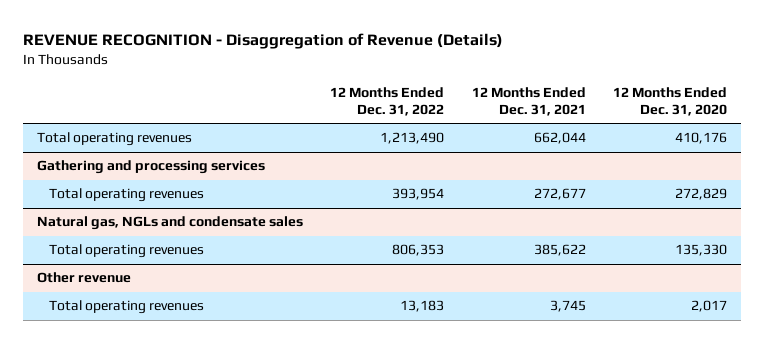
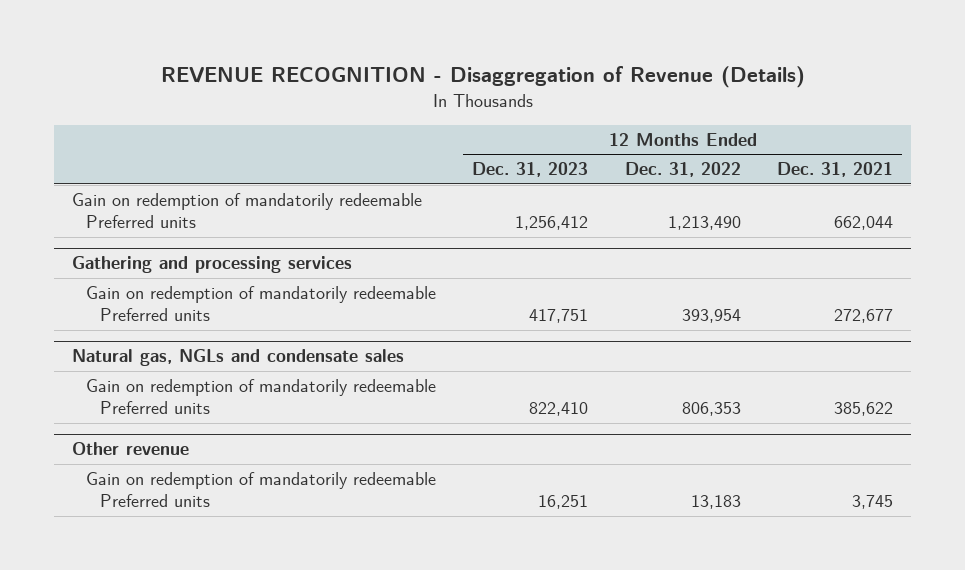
- | 12 Months Ended Dec. 31, 2022 | 12 Months Ended Dec. 31, 2021 | 12 Months Ended Dec. 31, 2020
+ | 12 Months Ended Dec. 31, 2023 | 12 Months Ended Dec. 31, 2022 | 12 Months Ended Dec. 31, 2021
- Total operating revenues | 1,213,490 | 662,044 | 410,176
+ Gain on redemption of mandatorily redeemable Preferred units | 1,256,412 | 1,213,490 | 662,044
@ Gathering and processing services
- Total operating revenues | 393,954 | 272,677 | 272,829
+ Gain on redemption of mandatorily redeemable Preferred units | 417,751 | 393,954 | 272,677
@ Natural gas, NGLs and condensate sales
- Total operating revenues | 806,353 | 385,622 | 135,330
+ Gain on redemption of mandatorily redeemable Preferred units | 822,410 | 806,353 | 385,622
@ Other revenue
- Total operating revenues | 13,183 | 3,745 | 2,017
+ Gain on redemption of mandatorily redeemable Preferred units | 16,251 | 13,183 | 3,745

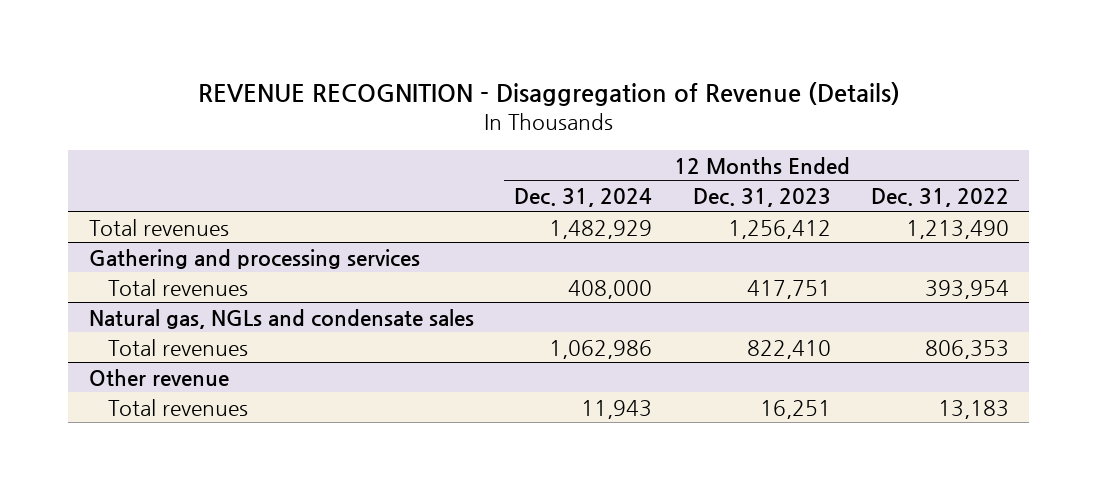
- | 12 Months Ended Dec. 31, 2023 | 12 Months Ended Dec. 31, 2022 | 12 Months Ended Dec. 31, 2021
+ | 12 Months Ended Dec. 31, 2024 | 12 Months Ended Dec. 31, 2023 | 12 Months Ended Dec. 31, 2022
- Gain on redemption of mandatorily redeemable Preferred units | 1,256,412 | 1,213,490 | 662,044
+ Total revenues | 1,482,929 | 1,256,412 | 1,213,490
@ Gathering and processing services
- Gain on redemption of mandatorily redeemable Preferred units | 417,751 | 393,954 | 272,677
+ Total revenues | 408,000 | 417,751 | 393,954
@ Natural gas, NGLs and condensate sales
- Gain on redemption of mandatorily redeemable Preferred units | 822,410 | 806,353 | 385,622
+ Total revenues | 1,062,986 | 822,410 | 806,353
@ Other revenue
- Gain on redemption of mandatorily redeemable Preferred units | 16,251 | 13,183 | 3,745
+ Total revenues | 11,943 | 16,251 | 13,183

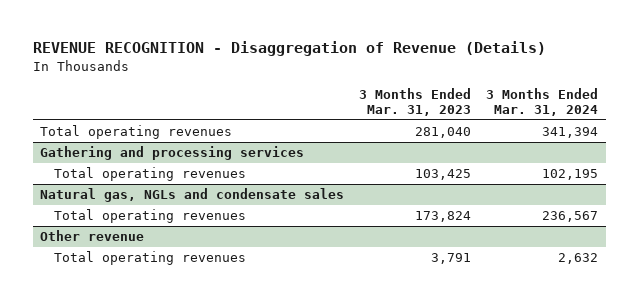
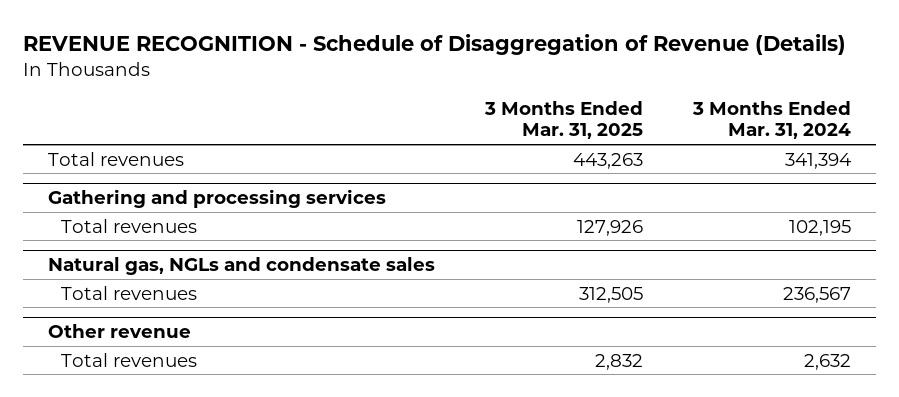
- REVENUE RECOGNITION - Disaggregation of Revenue (Details)
+ REVENUE RECOGNITION - Schedule of Disaggregation of Revenue (Details)
- | 3 Months Ended Mar. 31, 2023 | 3 Months Ended Mar. 31, 2024
+ | 3 Months Ended Mar. 31, 2025 | 3 Months Ended Mar. 31, 2024
- Total operating revenues | 281,040 | 341,394
+ Total revenues | 443,263 | 341,394
@ Gathering and processing services
- Total operating revenues | 103,425 | 102,195
+ Total revenues | 127,926 | 102,195
@ Natural gas, NGLs and condensate sales
- Total operating revenues | 173,824 | 236,567
+ Total revenues | 312,505 | 236,567
@ Other revenue
- Total operating revenues | 3,791 | 2,632
+ Total revenues | 2,832 | 2,632

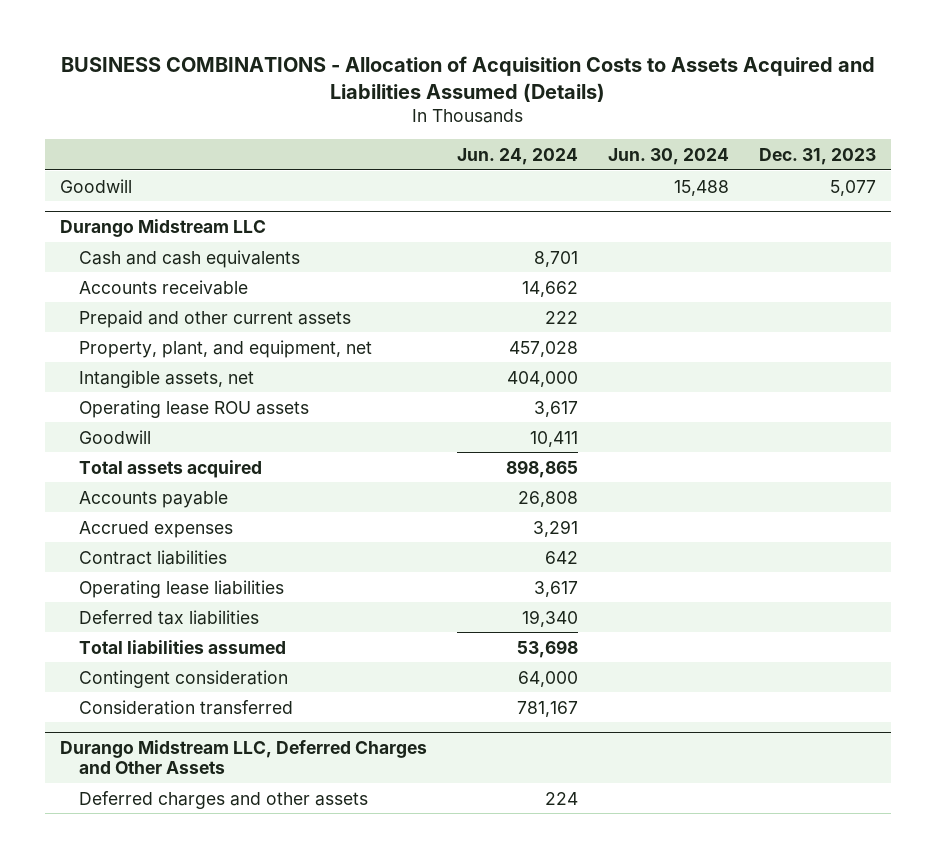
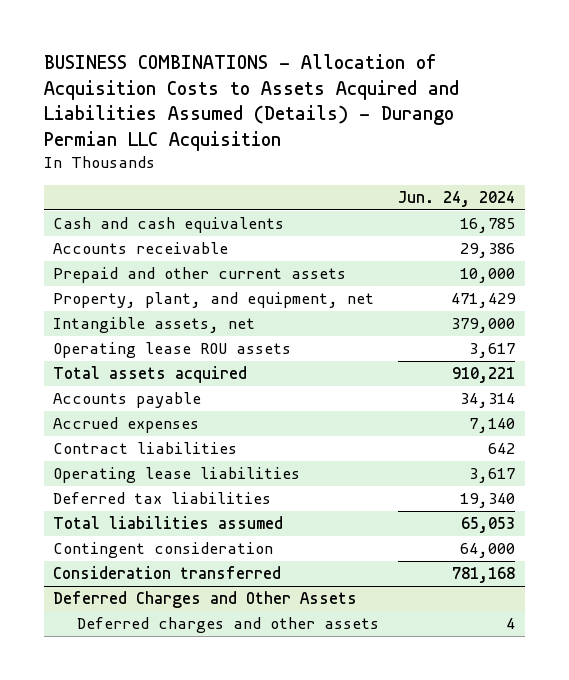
- BUSINESS COMBINATIONS - Allocation of Acquisition Costs to Assets Acquired and Liabilities Assumed (Details)
+ BUSINESS COMBINATIONS - Allocation of Acquisition Costs to Assets Acquired and Liabilities Assumed (Details) - Durango Permian LLC Acquisition
- | Jun. 24, 2024 | Jun. 30, 2024 | Dec. 31, 2023
+ | Jun. 24, 2024
- Goodwill | | 15,488 | 5,077
- Durango Midstream LLC
- Cash and cash equivalents | 8,701 | |
- Accounts receivable | 14,662 | |
- Prepaid and other current assets | 222 | |
- Property, plant, and equipment, net | 457,028 | |
- Intangible assets, net | 404,000 | |
+ Cash and cash equivalents | 16,785
+ Accounts receivable | 29,386
+ Prepaid and other current assets | 10,000
+ Property, plant, and equipment, net | 471,429
+ Intangible assets, net | 379,000
- Goodwill | 10,411 | |
- Total assets acquired | 898,865 | |
- Accounts payable | 26,808 | |
- Accrued expenses | 3,291 | |
+ Total assets acquired | 910,221
+ Accounts payable | 34,314
+ Accrued expenses | 7,140
- Total liabilities assumed | 53,698 | |
+ Total liabilities assumed | 65,053
- Consideration transferred | 781,167 | |
- Durango Midstream LLC, Deferred Charges and Other Assets
- Deferred charges and other assets | 224 | |
+ Consideration transferred | 781,168
+ Deferred Charges and Other Assets
+ Deferred charges and other assets | 4

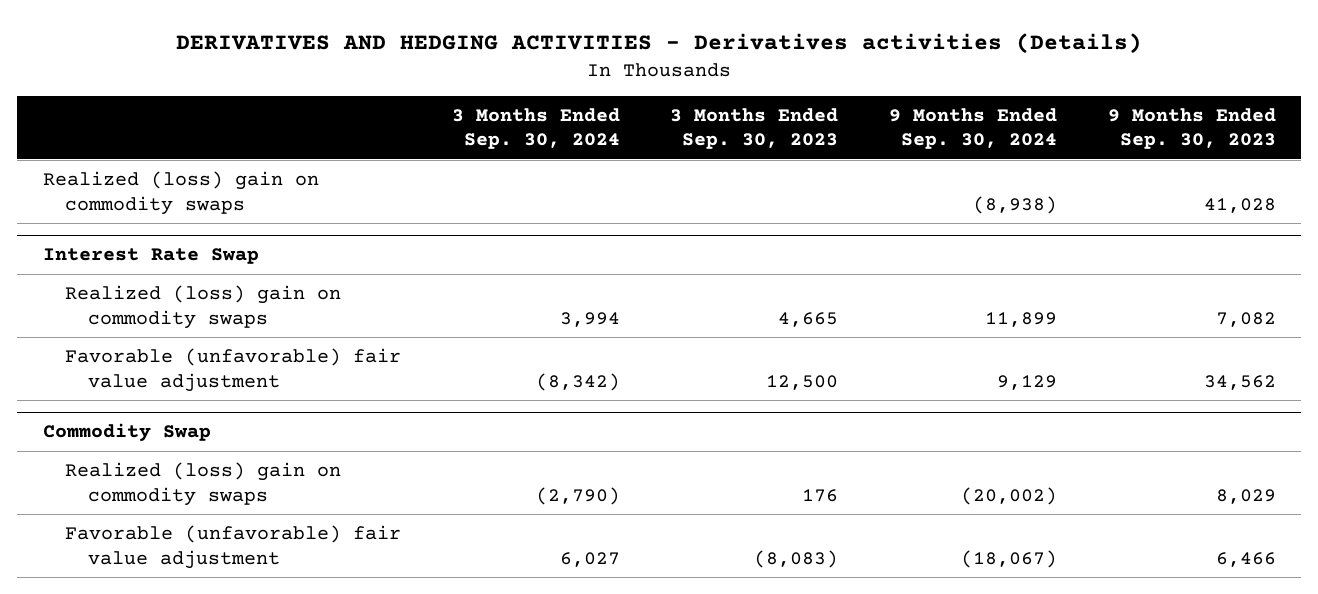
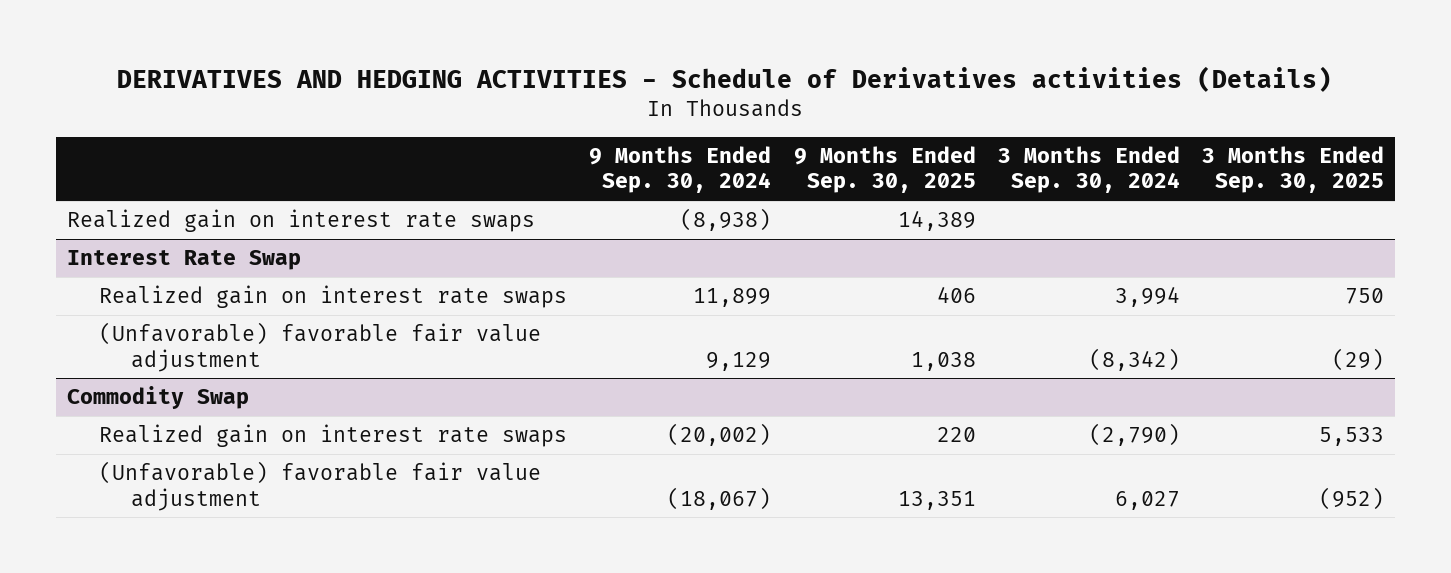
- DERIVATIVES AND HEDGING ACTIVITIES - Derivatives activities (Details)
+ DERIVATIVES AND HEDGING ACTIVITIES - Schedule of Derivatives activities (Details)
- | 3 Months Ended Sep. 30, 2024 | 3 Months Ended Sep. 30, 2023 | 9 Months Ended Sep. 30, 2024 | 9 Months Ended Sep. 30, 2023
+ | 9 Months Ended Sep. 30, 2024 | 9 Months Ended Sep. 30, 2025 | 3 Months Ended Sep. 30, 2024 | 3 Months Ended Sep. 30, 2025
- Realized (loss) gain on commodity swaps | | | (8,938) | 41,028
+ Realized gain on interest rate swaps | (8,938) | 14,389 | |
@ Interest Rate Swap
- Realized (loss) gain on commodity swaps | 3,994 | 4,665 | 11,899 | 7,082
- Favorable (unfavorable) fair value adjustment | (8,342) | 12,500 | 9,129 | 34,562
+ Realized gain on interest rate swaps | 11,899 | 406 | 3,994 | 750
+ (Unfavorable) favorable fair value adjustment | 9,129 | 1,038 | (8,342) | (29)
@ Commodity Swap
- Realized (loss) gain on commodity swaps | (2,790) | 176 | (20,002) | 8,029
- Favorable (unfavorable) fair value adjustment | 6,027 | (8,083) | (18,067) | 6,466
+ Realized gain on interest rate swaps | (20,002) | 220 | (2,790) | 5,533
+ (Unfavorable) favorable fair value adjustment | (18,067) | 13,351 | 6,027 | (952)

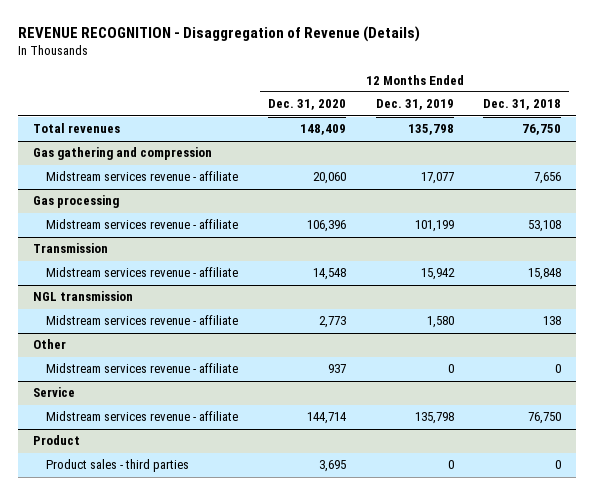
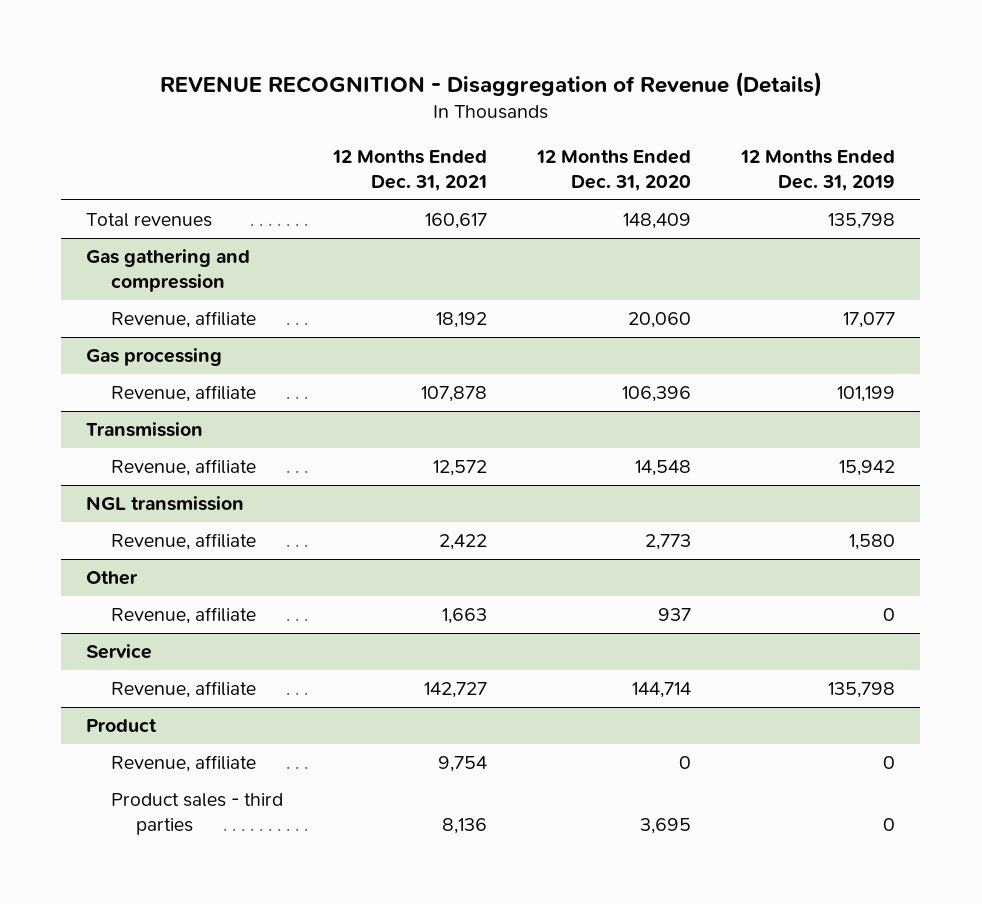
- | 12 Months Ended Dec. 31, 2020 | 12 Months Ended Dec. 31, 2019 | 12 Months Ended Dec. 31, 2018
+ | 12 Months Ended Dec. 31, 2021 | 12 Months Ended Dec. 31, 2020 | 12 Months Ended Dec. 31, 2019
@ Gas gathering and compression
- Midstream services revenue - affiliate | 20,060 | 17,077 | 7,656
+ Revenue, affiliate | 18,192 | 20,060 | 17,077
@ Gas processing
- Midstream services revenue - affiliate | 106,396 | 101,199 | 53,108
+ Revenue, affiliate | 107,878 | 106,396 | 101,199
@ Transmission
- Midstream services revenue - affiliate | 14,548 | 15,942 | 15,848
+ Revenue, affiliate | 12,572 | 14,548 | 15,942
@ NGL transmission
- Midstream services revenue - affiliate | 2,773 | 1,580 | 138
+ Revenue, affiliate | 2,422 | 2,773 | 1,580
@ Other
- Midstream services revenue - affiliate | 937 | 0 | 0
+ Revenue, affiliate | 1,663 | 937 | 0
@ Service
- Midstream services revenue - affiliate | 144,714 | 135,798 | 76,750
+ Revenue, affiliate | 142,727 | 144,714 | 135,798
@ Product
+ Revenue, affiliate | 9,754 | 0 | 0

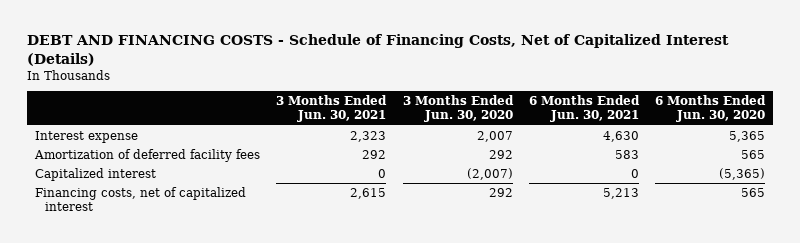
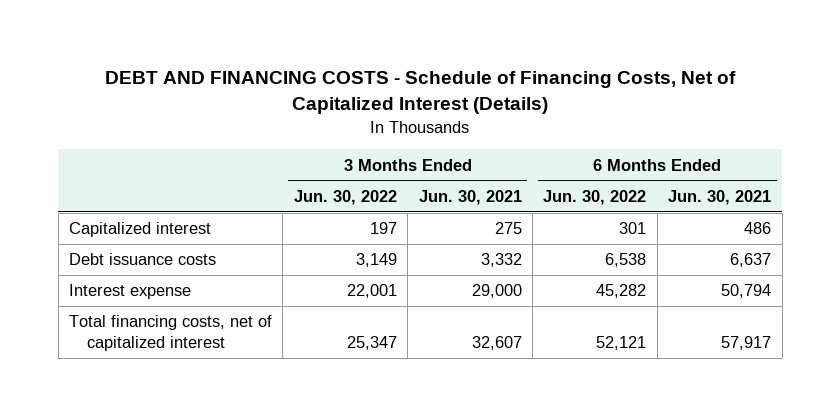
- | 3 Months Ended Jun. 30, 2021 | 3 Months Ended Jun. 30, 2020 | 6 Months Ended Jun. 30, 2021 | 6 Months Ended Jun. 30, 2020
+ | 3 Months Ended Jun. 30, 2022 | 3 Months Ended Jun. 30, 2021 | 6 Months Ended Jun. 30, 2022 | 6 Months Ended Jun. 30, 2021
- Interest expense | 2,323 | 2,007 | 4,630 | 5,365
- Amortization of deferred facility fees | 292 | 292 | 583 | 565
- Capitalized interest | 0 | (2,007) | 0 | (5,365)
- Financing costs, net of capitalized interest | 2,615 | 292 | 5,213 | 565
+ Capitalized interest | 197 | 275 | 301 | 486
+ Debt issuance costs | 3,149 | 3,332 | 6,538 | 6,637
+ Interest expense | 22,001 | 29,000 | 45,282 | 50,794
+ Total financing costs, net of capitalized interest | 25,347 | 32,607 | 52,121 | 57,917

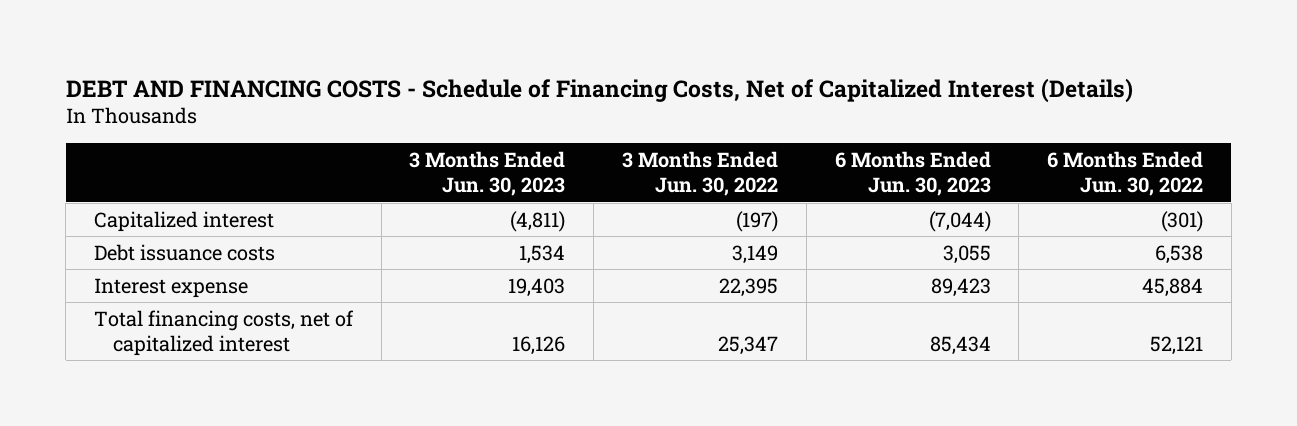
- | 3 Months Ended Jun. 30, 2022 | 3 Months Ended Jun. 30, 2021 | 6 Months Ended Jun. 30, 2022 | 6 Months Ended Jun. 30, 2021
+ | 3 Months Ended Jun. 30, 2023 | 3 Months Ended Jun. 30, 2022 | 6 Months Ended Jun. 30, 2023 | 6 Months Ended Jun. 30, 2022
- Capitalized interest | 197 | 275 | 301 | 486
+ Capitalized interest | (4,811) | (197) | (7,044) | (301)
- Interest expense | 22,001 | 29,000 | 45,282 | 50,794
+ Interest expense | 19,403 | 22,395 | 89,423 | 45,884

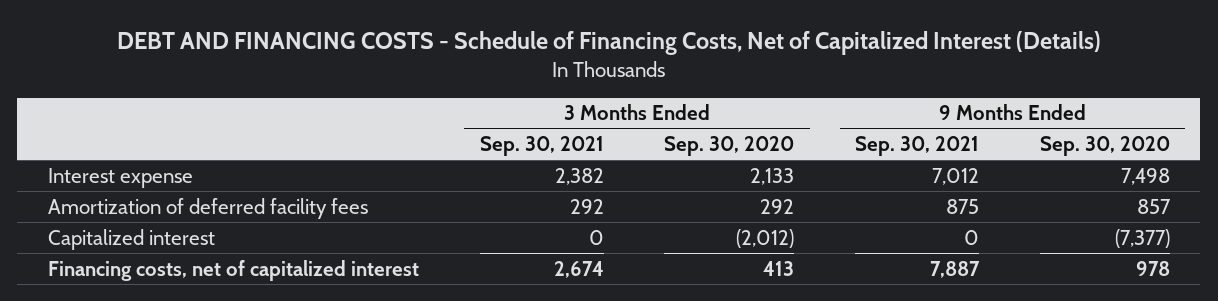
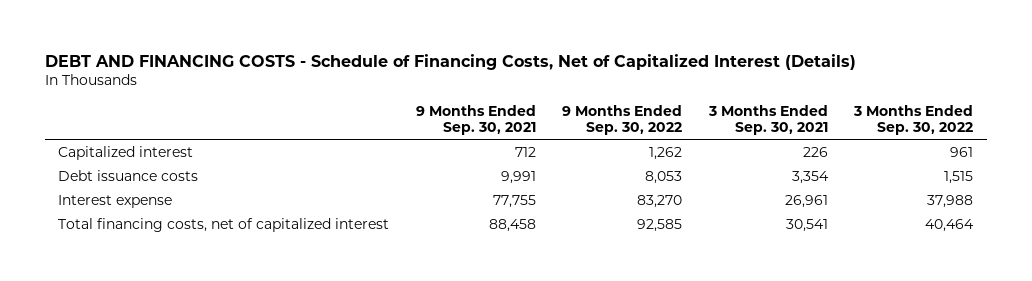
- | 3 Months Ended Sep. 30, 2021 | 3 Months Ended Sep. 30, 2020 | 9 Months Ended Sep. 30, 2021 | 9 Months Ended Sep. 30, 2020
+ | 9 Months Ended Sep. 30, 2021 | 9 Months Ended Sep. 30, 2022 | 3 Months Ended Sep. 30, 2021 | 3 Months Ended Sep. 30, 2022
- Interest expense | 2,382 | 2,133 | 7,012 | 7,498
- Amortization of deferred facility fees | 292 | 292 | 875 | 857
- Capitalized interest | 0 | (2,012) | 0 | (7,377)
- Financing costs, net of capitalized interest | 2,674 | 413 | 7,887 | 978
+ Capitalized interest | 712 | 1,262 | 226 | 961
+ Debt issuance costs | 9,991 | 8,053 | 3,354 | 1,515
+ Interest expense | 77,755 | 83,270 | 26,961 | 37,988
+ Total financing costs, net of capitalized interest | 88,458 | 92,585 | 30,541 | 40,464

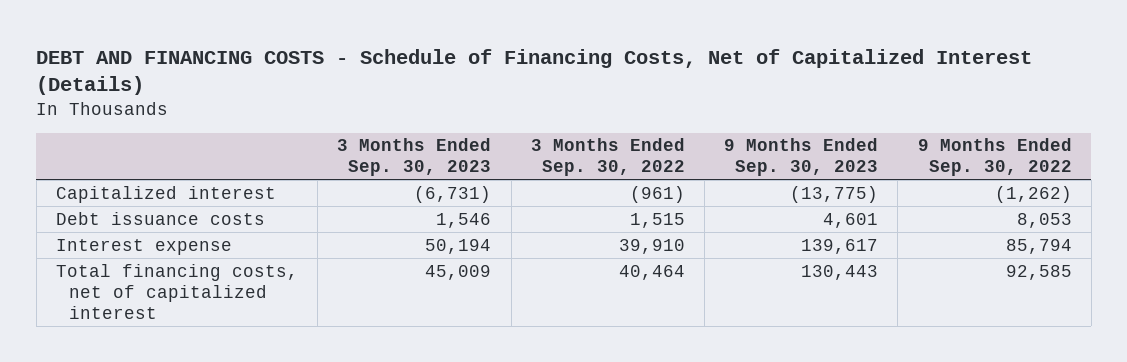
- | 9 Months Ended Sep. 30, 2021 | 9 Months Ended Sep. 30, 2022 | 3 Months Ended Sep. 30, 2021 | 3 Months Ended Sep. 30, 2022
+ | 3 Months Ended Sep. 30, 2023 | 3 Months Ended Sep. 30, 2022 | 9 Months Ended Sep. 30, 2023 | 9 Months Ended Sep. 30, 2022
- Capitalized interest | 712 | 1,262 | 226 | 961
+ Capitalized interest | (6,731) | (961) | (13,775) | (1,262)
- Interest expense | 77,755 | 83,270 | 26,961 | 37,988
+ Interest expense | 50,194 | 39,910 | 139,617 | 85,794

